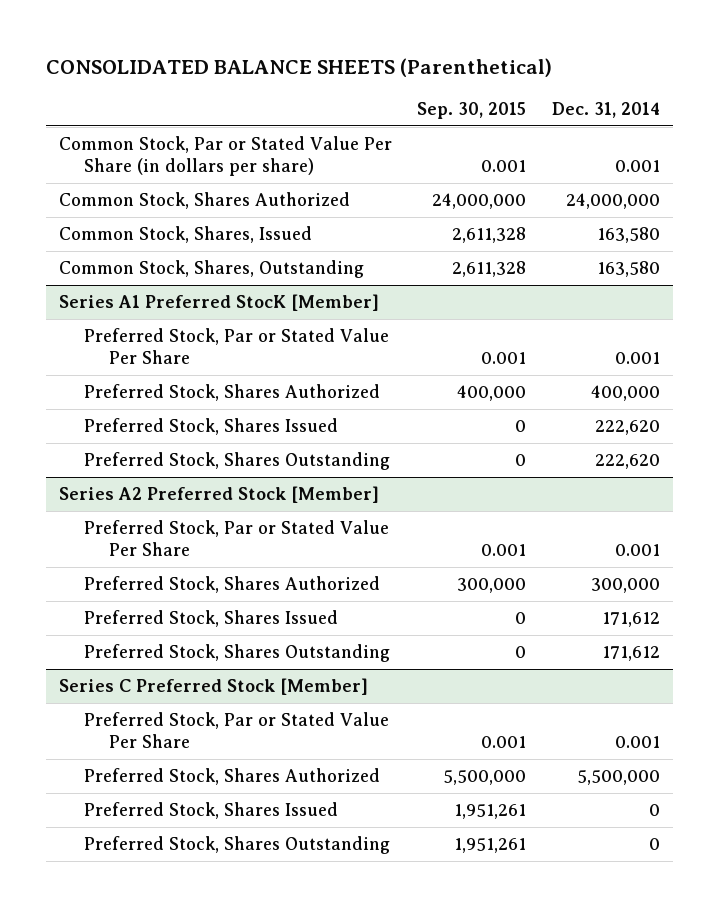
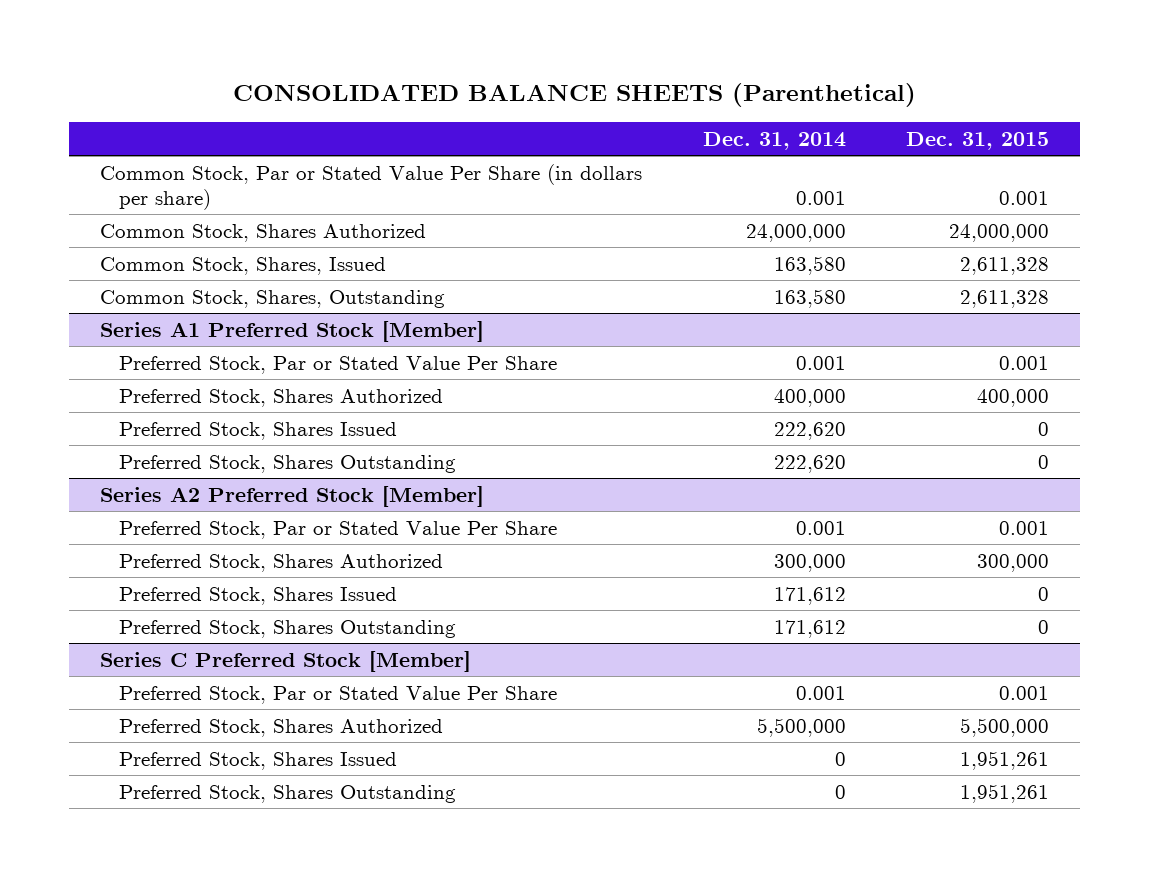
- | Sep. 30, 2015 | Dec. 31, 2014
+ | Dec. 31, 2014 | Dec. 31, 2015
- Series A1 Preferred StocK [Member]
+ Series A1 Preferred Stock [Member]

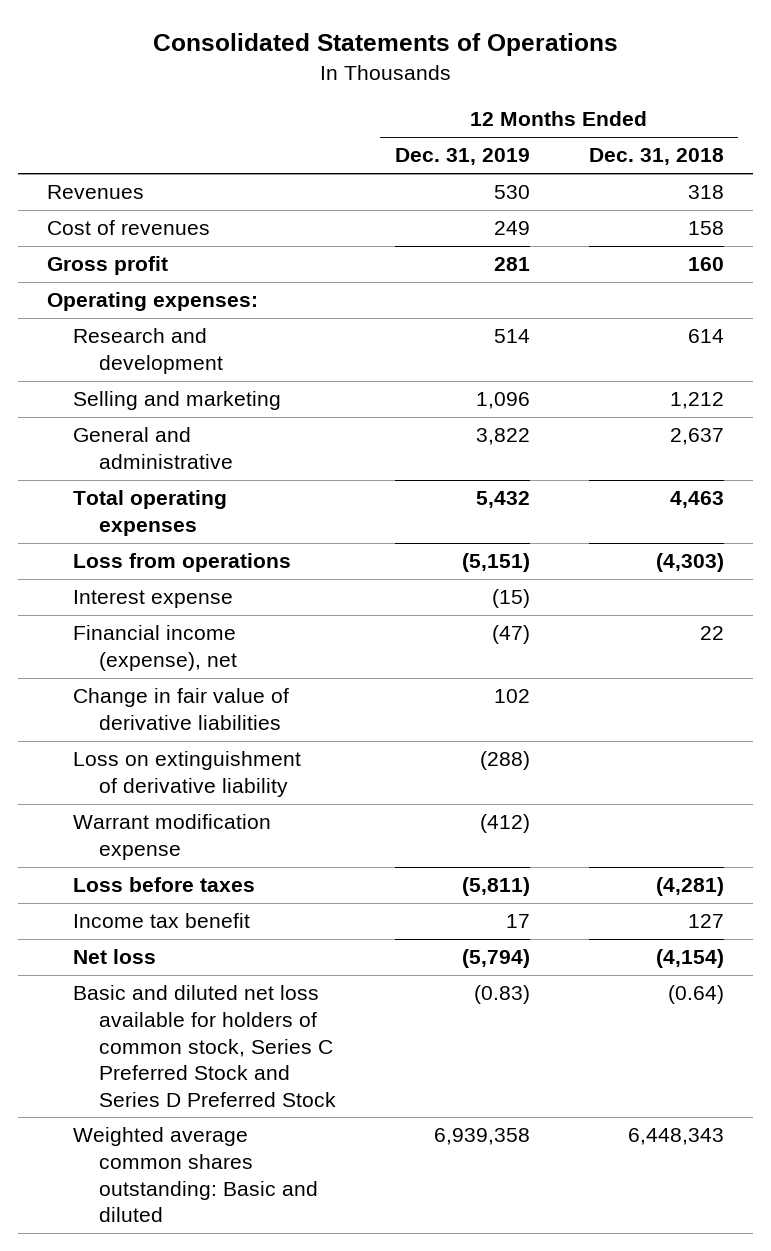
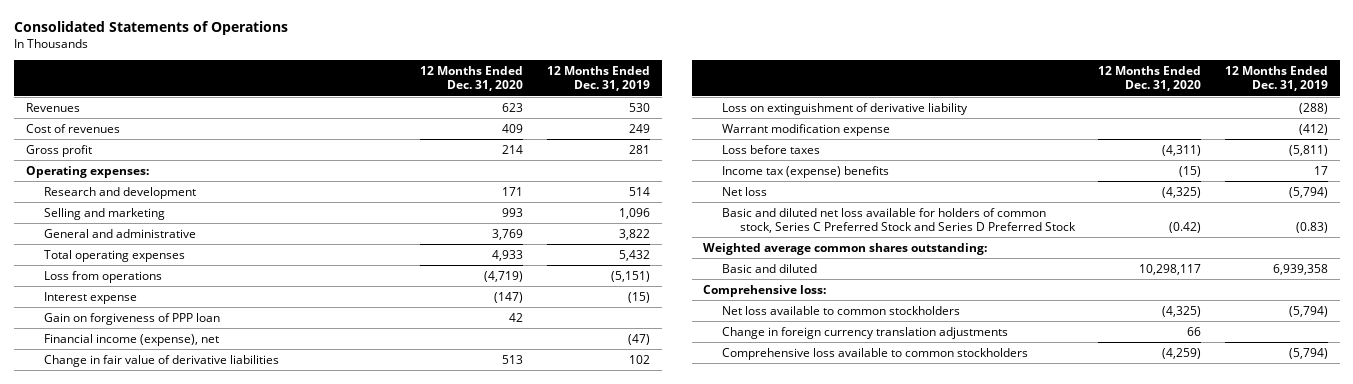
- | 12 Months Ended Dec. 31, 2019 | 12 Months Ended Dec. 31, 2018
+ | 12 Months Ended Dec. 31, 2020 | 12 Months Ended Dec. 31, 2019
+ Gain on forgiveness of PPP loan | 42 |
- Income tax benefit | 17 | 127
+ Income tax (expense) benefits | (15) | 17
- Weighted average common shares outstanding: Basic and diluted | 6,939,358 | 6,448,343
+ Weighted average common shares outstanding:
+ Basic and diluted | 10,298,117 | 6,939,358
+ Comprehensive loss:
+ Net loss available to common stockholders | (4,325) | (5,794)
+ Change in foreign currency translation adjustments | 66 |
+ Comprehensive loss available to common stockholders | (4,259) | (5,794)

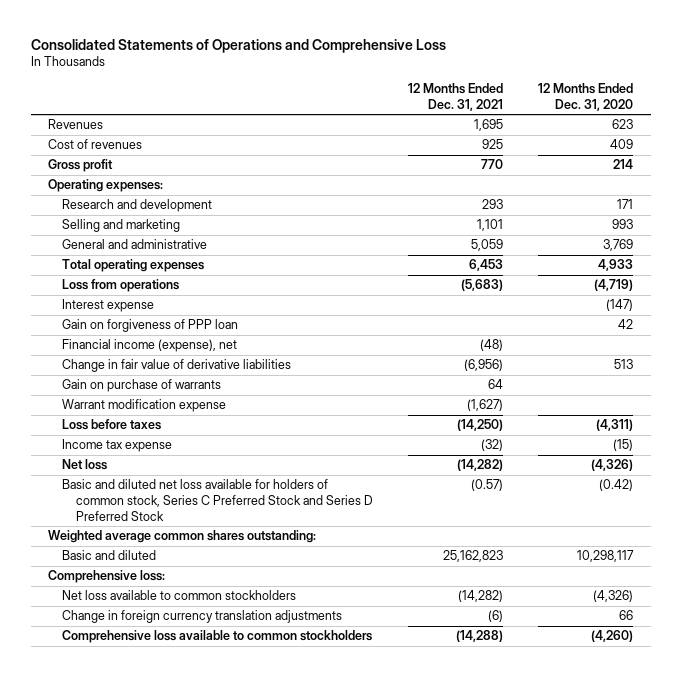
- Consolidated Statements of Operations
+ Consolidated Statements of Operations and Comprehensive Loss
- | 12 Months Ended Dec. 31, 2020 | 12 Months Ended Dec. 31, 2019
+ | 12 Months Ended Dec. 31, 2021 | 12 Months Ended Dec. 31, 2020
- Loss on extinguishment of derivative liability | | (288)
+ Gain on purchase of warrants | 64 |
- Income tax (expense) benefits | (15) | 17
- Net loss | (4,325) | (5,794)
+ Income tax expense | (32) | (15)
+ Net loss | (14,282) | (4,326)
- Net loss available to common stockholders | (4,325) | (5,794)
+ Net loss available to common stockholders | (14,282) | (4,326)
- Comprehensive loss available to common stockholders | (4,259) | (5,794)
+ Comprehensive loss available to common stockholders | (14,288) | (4,260)

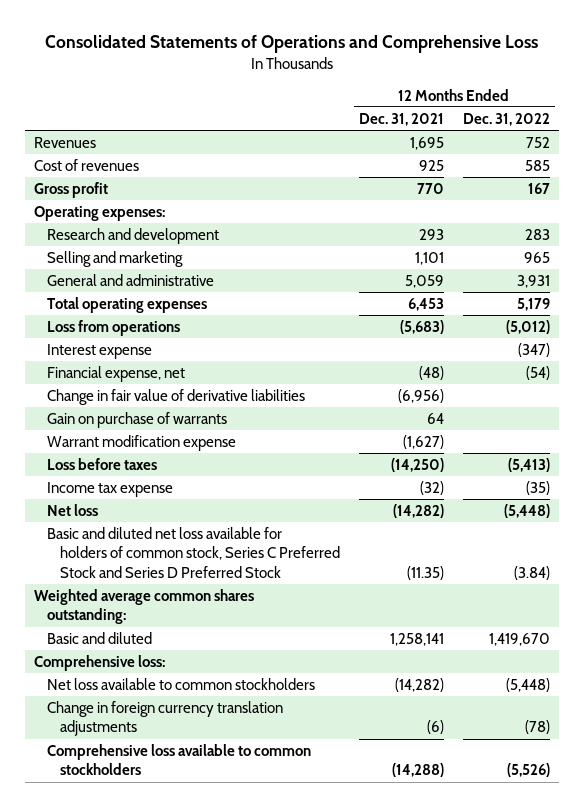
- | 12 Months Ended Dec. 31, 2021 | 12 Months Ended Dec. 31, 2020
+ | 12 Months Ended Dec. 31, 2021 | 12 Months Ended Dec. 31, 2022
- Gain on forgiveness of PPP loan | | 42
- Financial income (expense), net | (48) |
+ Financial expense, net | (48) | (54)
- Basic and diluted net loss available for holders of common stock, Series C Preferred Stock and Series D Preferred Stock | (0.57) | (0.42)
+ Basic and diluted net loss available for holders of common stock, Series C Preferred Stock and Series D Preferred Stock | (11.35) | (3.84)
- Basic and diluted | 25,162,823 | 10,298,117
+ Basic and diluted | 1,258,141 | 1,419,670

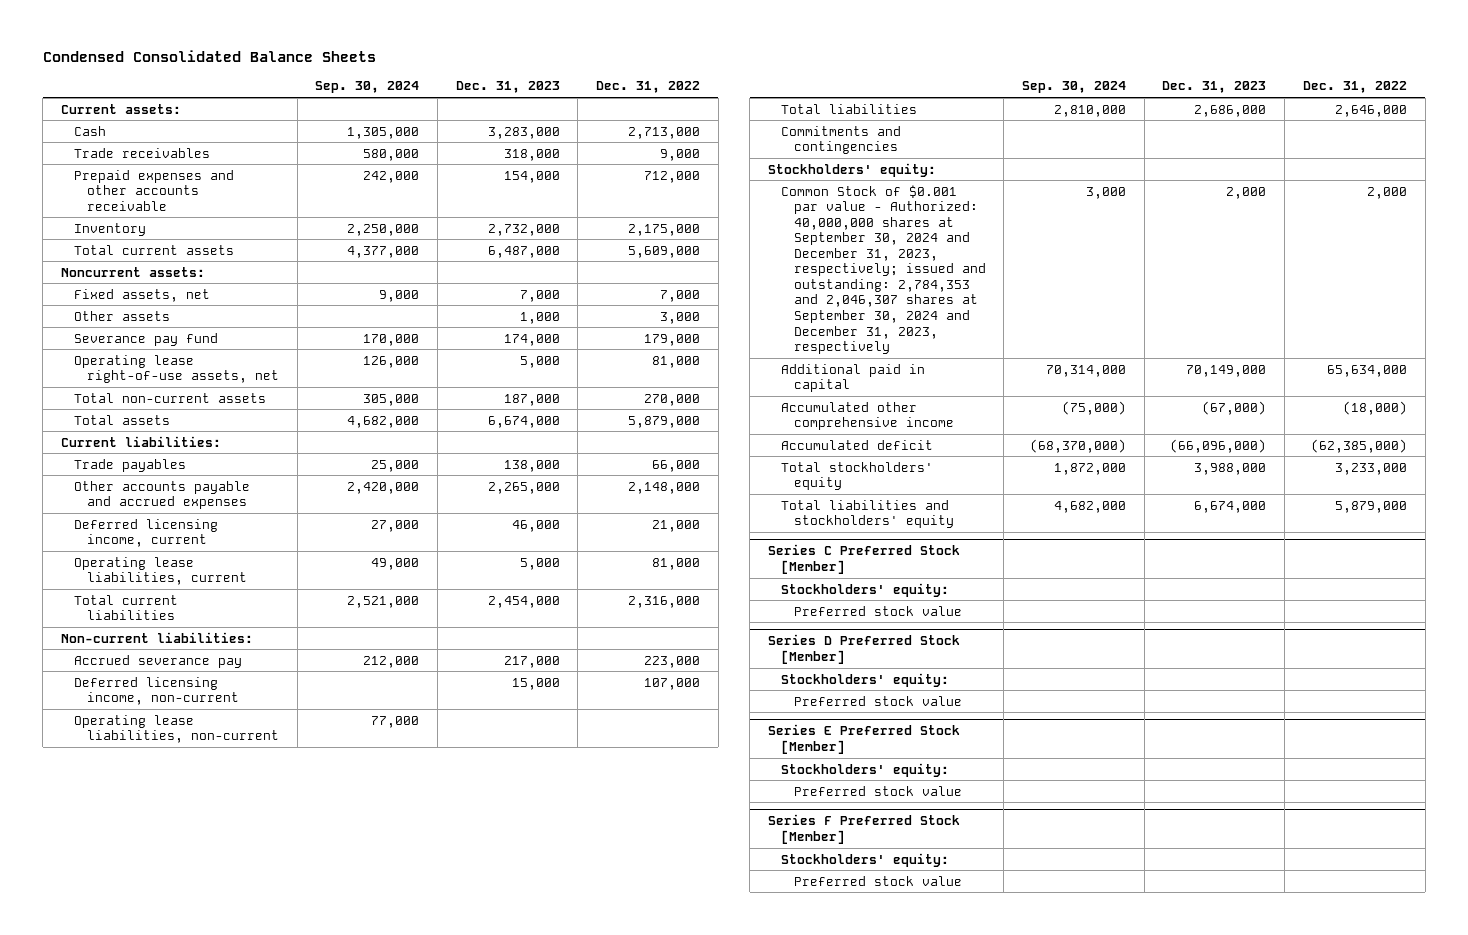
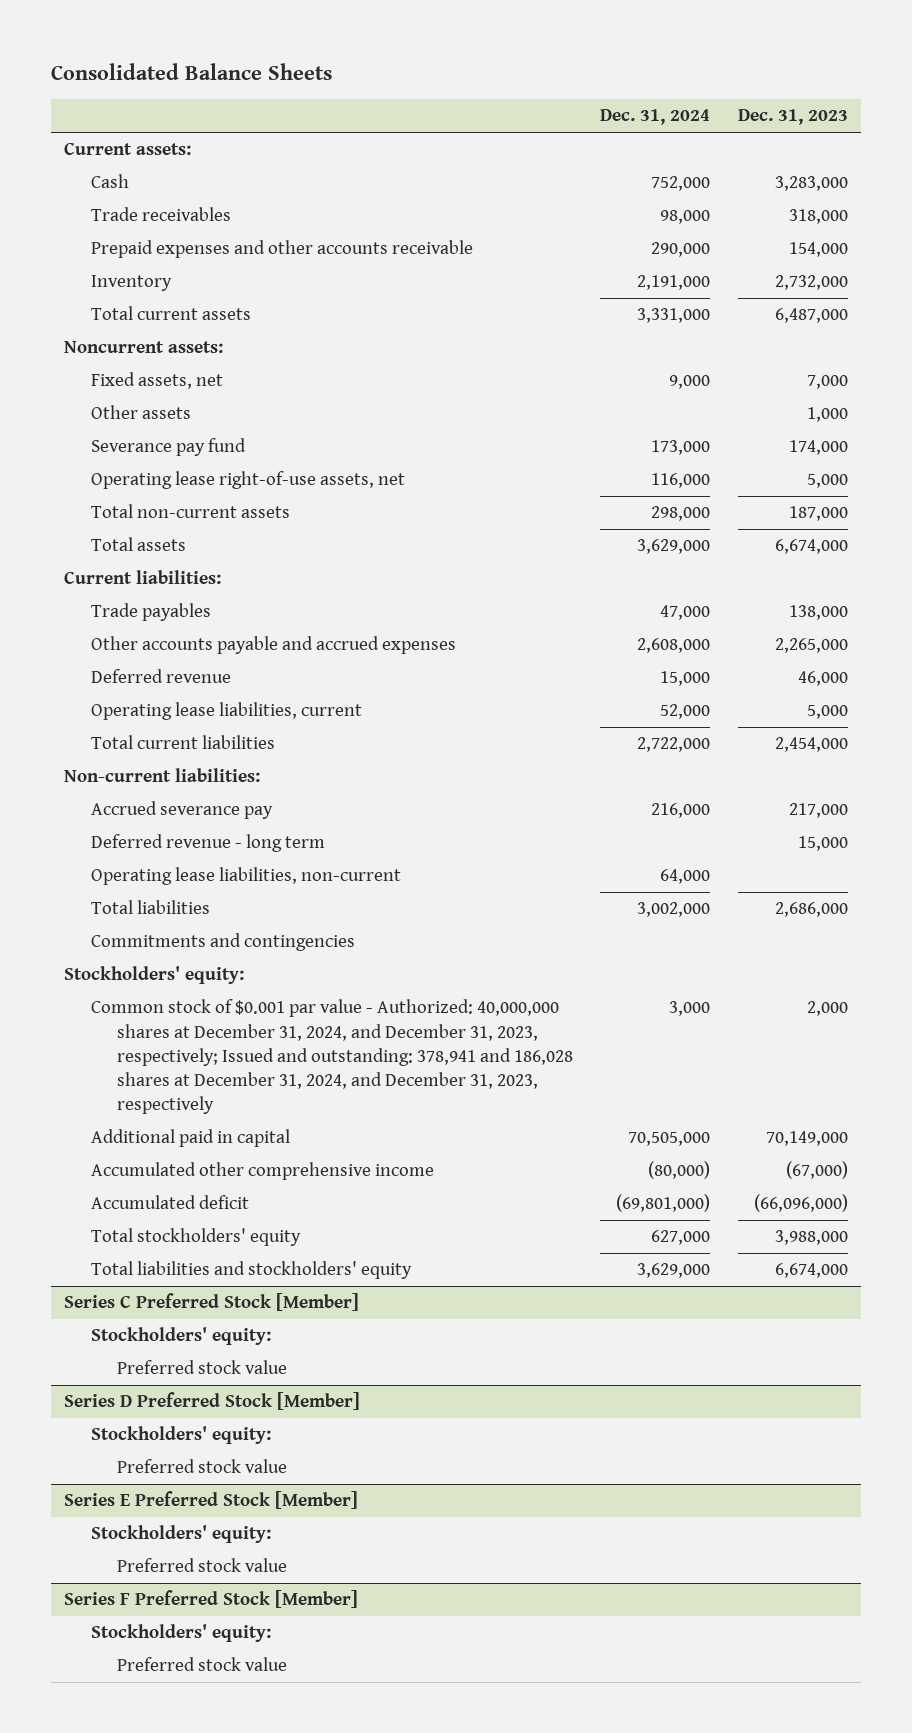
- Condensed Consolidated Balance Sheets
+ Consolidated Balance Sheets
- | Sep. 30, 2024 | Dec. 31, 2023 | Dec. 31, 2022
+ | Dec. 31, 2024 | Dec. 31, 2023
- Deferred licensing income, current | 27,000 | 46,000 | 21,000
+ Deferred revenue | 15,000 | 46,000
- Deferred licensing income, non-current | | 15,000 | 107,000
+ Deferred revenue - long term | | 15,000
- Common Stock of $0.001 par value - Authorized: 40,000,000 shares at September 30, 2024 and December 31, 2023, respectively; issued and outstanding: 2,784,353 and 2,046,307 shares at September 30, 2024 and December 31, 2023, respectively | 3,000 | 2,000 | 2,000
+ Common stock of $0.001 par value - Authorized: 40,000,000 shares at December 31, 2024, and December 31, 2023, respectively; Issued and outstanding: 378,941 and 186,028 shares at December 31, 2024, and December 31, 2023, respectively | 3,000 | 2,000

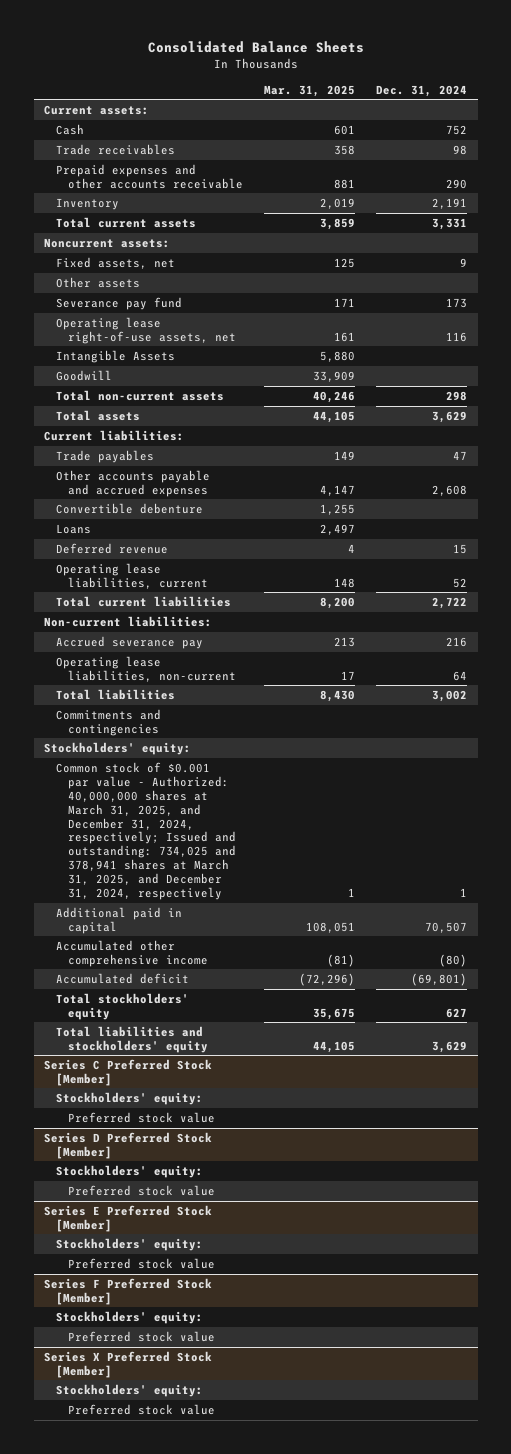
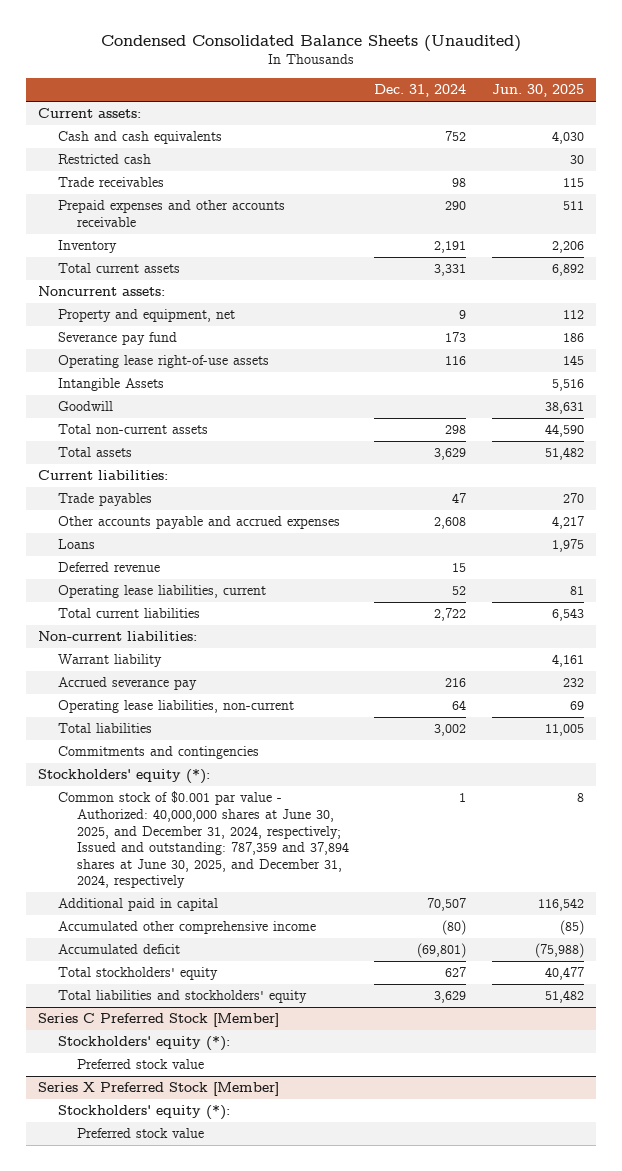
- Consolidated Balance Sheets
+ Condensed Consolidated Balance Sheets (Unaudited)
- | Mar. 31, 2025 | Dec. 31, 2024
+ | Dec. 31, 2024 | Jun. 30, 2025
- Cash | 601 | 752
+ Cash and cash equivalents | 752 | 4,030
+ Restricted cash | | 30
- Fixed assets, net | 125 | 9
- Other assets
+ Property and equipment, net | 9 | 112
- Operating lease right-of-use assets, net | 161 | 116
+ Operating lease right-of-use assets | 116 | 145
- Convertible debenture | 1,255 |
+ Warrant liability | | 4,161
- Stockholders' equity:
- Common stock of $0.001 par value - Authorized: 40,000,000 shares at March 31, 2025, and December 31, 2024, respectively; Issued and outstanding: 734,025 and 378,941 shares at March 31, 2025, and December 31, 2024, respectively | 1 | 1
+ Stockholders' equity (*):
+ Common stock of $0.001 par value - Authorized: 40,000,000 shares at June 30, 2025, and December 31, 2024, respectively; Issued and outstanding: 787,359 and 37,894 shares at June 30, 2025, and December 31, 2024, respectively | 1 | 8
@ Series C Preferred Stock [Member]
- Stockholders' equity:
- Preferred stock value
- Series D Preferred Stock [Member]
- Stockholders' equity:
- Preferred stock value
- Series E Preferred Stock [Member]
- Stockholders' equity:
- Preferred stock value
- Series F Preferred Stock [Member]
- Stockholders' equity:
@ Series C Preferred Stock [Member]
+ Stockholders' equity (*):
@ Series X Preferred Stock [Member]
- Stockholders' equity:
+ Stockholders' equity (*):

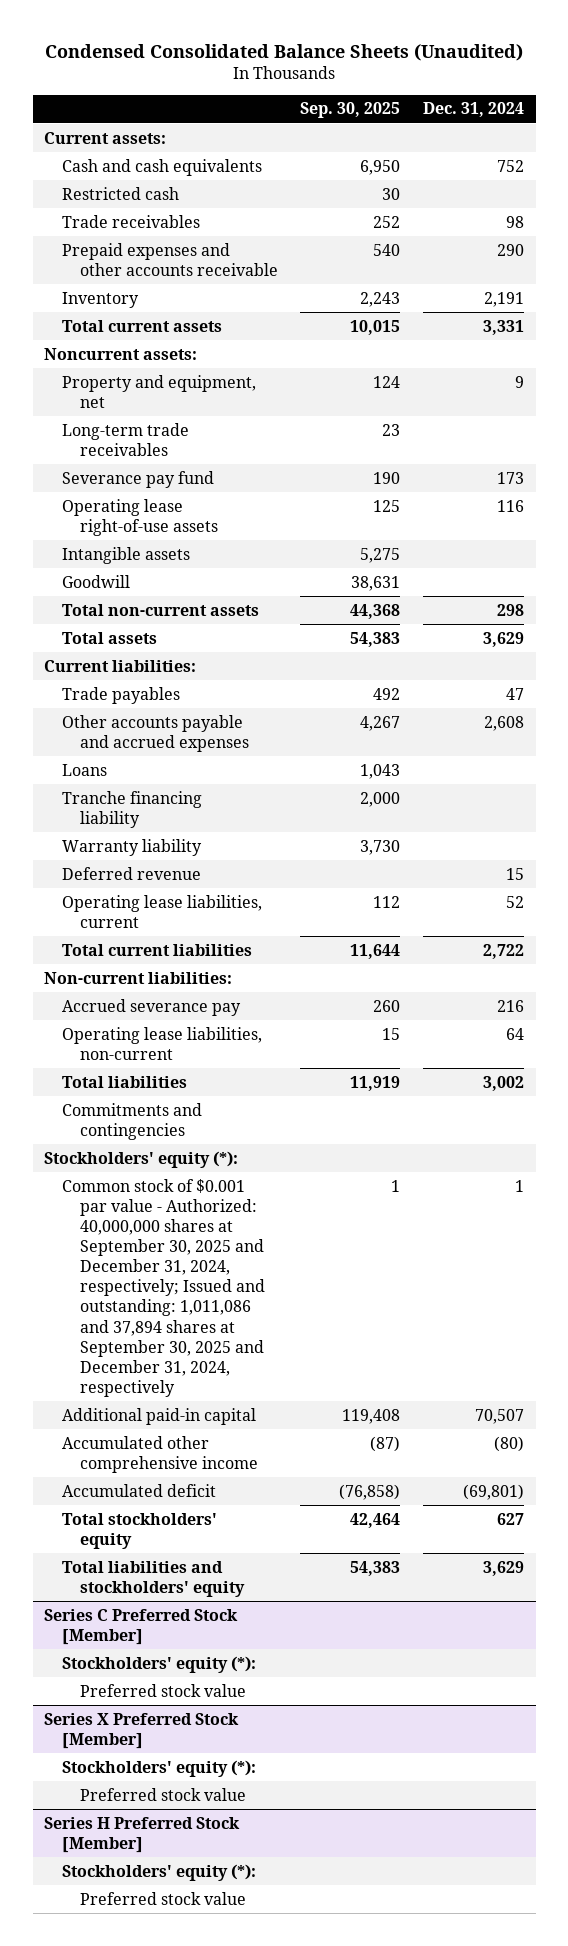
- | Dec. 31, 2024 | Jun. 30, 2025
+ | Sep. 30, 2025 | Dec. 31, 2024
+ Long-term trade receivables | 23 |
- Intangible Assets | | 5,516
+ Intangible assets | 5,275 |
+ Tranche financing liability | 2,000 |
+ Warranty liability | 3,730 |
- Warrant liability | | 4,161
- Common stock of $0.001 par value - Authorized: 40,000,000 shares at June 30, 2025, and December 31, 2024, respectively; Issued and outstanding: 787,359 and 37,894 shares at June 30, 2025, and December 31, 2024, respectively | 1 | 8
- Additional paid in capital | 70,507 | 116,542
+ Common stock of $0.001 par value - Authorized: 40,000,000 shares at September 30, 2025 and December 31, 2024, respectively; Issued and outstanding: 1,011,086 and 37,894 shares at September 30, 2025 and December 31, 2024, respectively | 1 | 1
+ Additional paid-in capital | 119,408 | 70,507
+ Series H Preferred Stock [Member]
+ Stockholders' equity (*):
+ Preferred stock value

